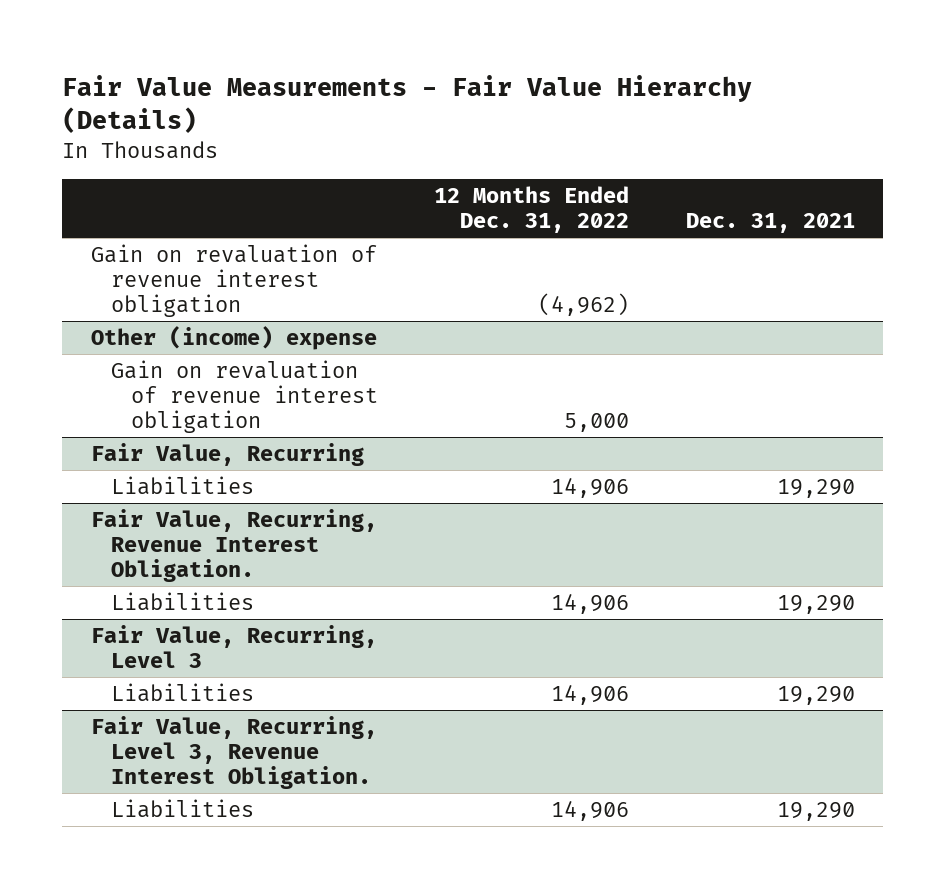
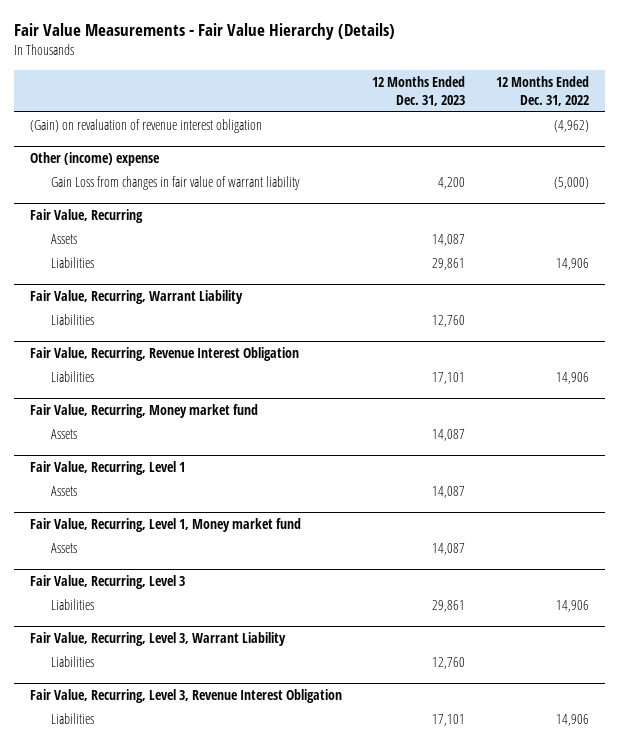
- | 12 Months Ended Dec. 31, 2022 | Dec. 31, 2021
+ | 12 Months Ended Dec. 31, 2023 | 12 Months Ended Dec. 31, 2022
- Gain on revaluation of revenue interest obligation | (4,962) |
+ (Gain) on revaluation of revenue interest obligation | | (4,962)
@ Other (income) expense
- Gain on revaluation of revenue interest obligation | 5,000 |
+ Gain Loss from changes in fair value of warrant liability | 4,200 | (5,000)
@ Fair Value, Recurring
+ Assets | 14,087 |
- Fair Value, Recurring, Revenue Interest Obligation.
+ Fair Value, Recurring, Warrant Liability
+ Liabilities | 12,760 |
+ Fair Value, Recurring, Revenue Interest Obligation
+ Fair Value, Recurring, Money market fund
+ Assets | 14,087 |
+ Fair Value, Recurring, Level 1
+ Assets | 14,087 |
+ Fair Value, Recurring, Level 1, Money market fund
+ Assets | 14,087 |
- Fair Value, Recurring, Level 3, Revenue Interest Obligation.
+ Fair Value, Recurring, Level 3, Warrant Liability
+ Liabilities | 12,760 |
+ Fair Value, Recurring, Level 3, Revenue Interest Obligation

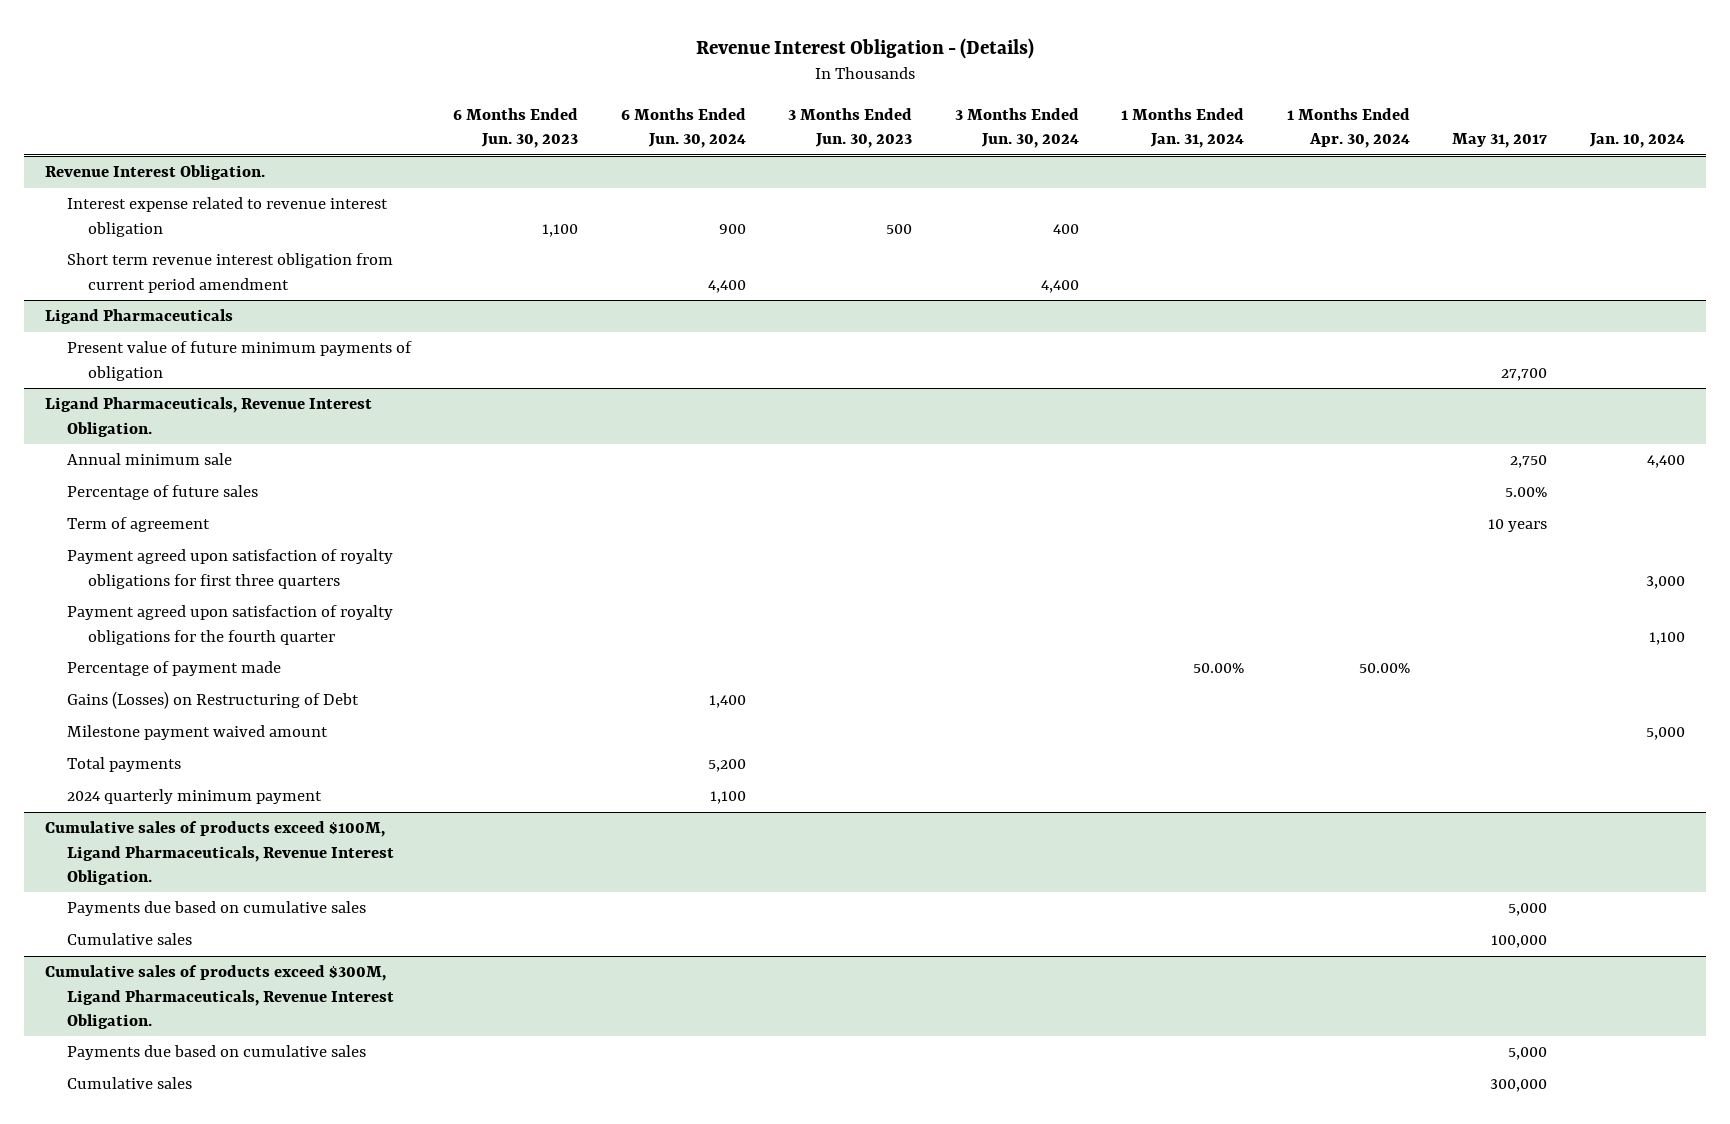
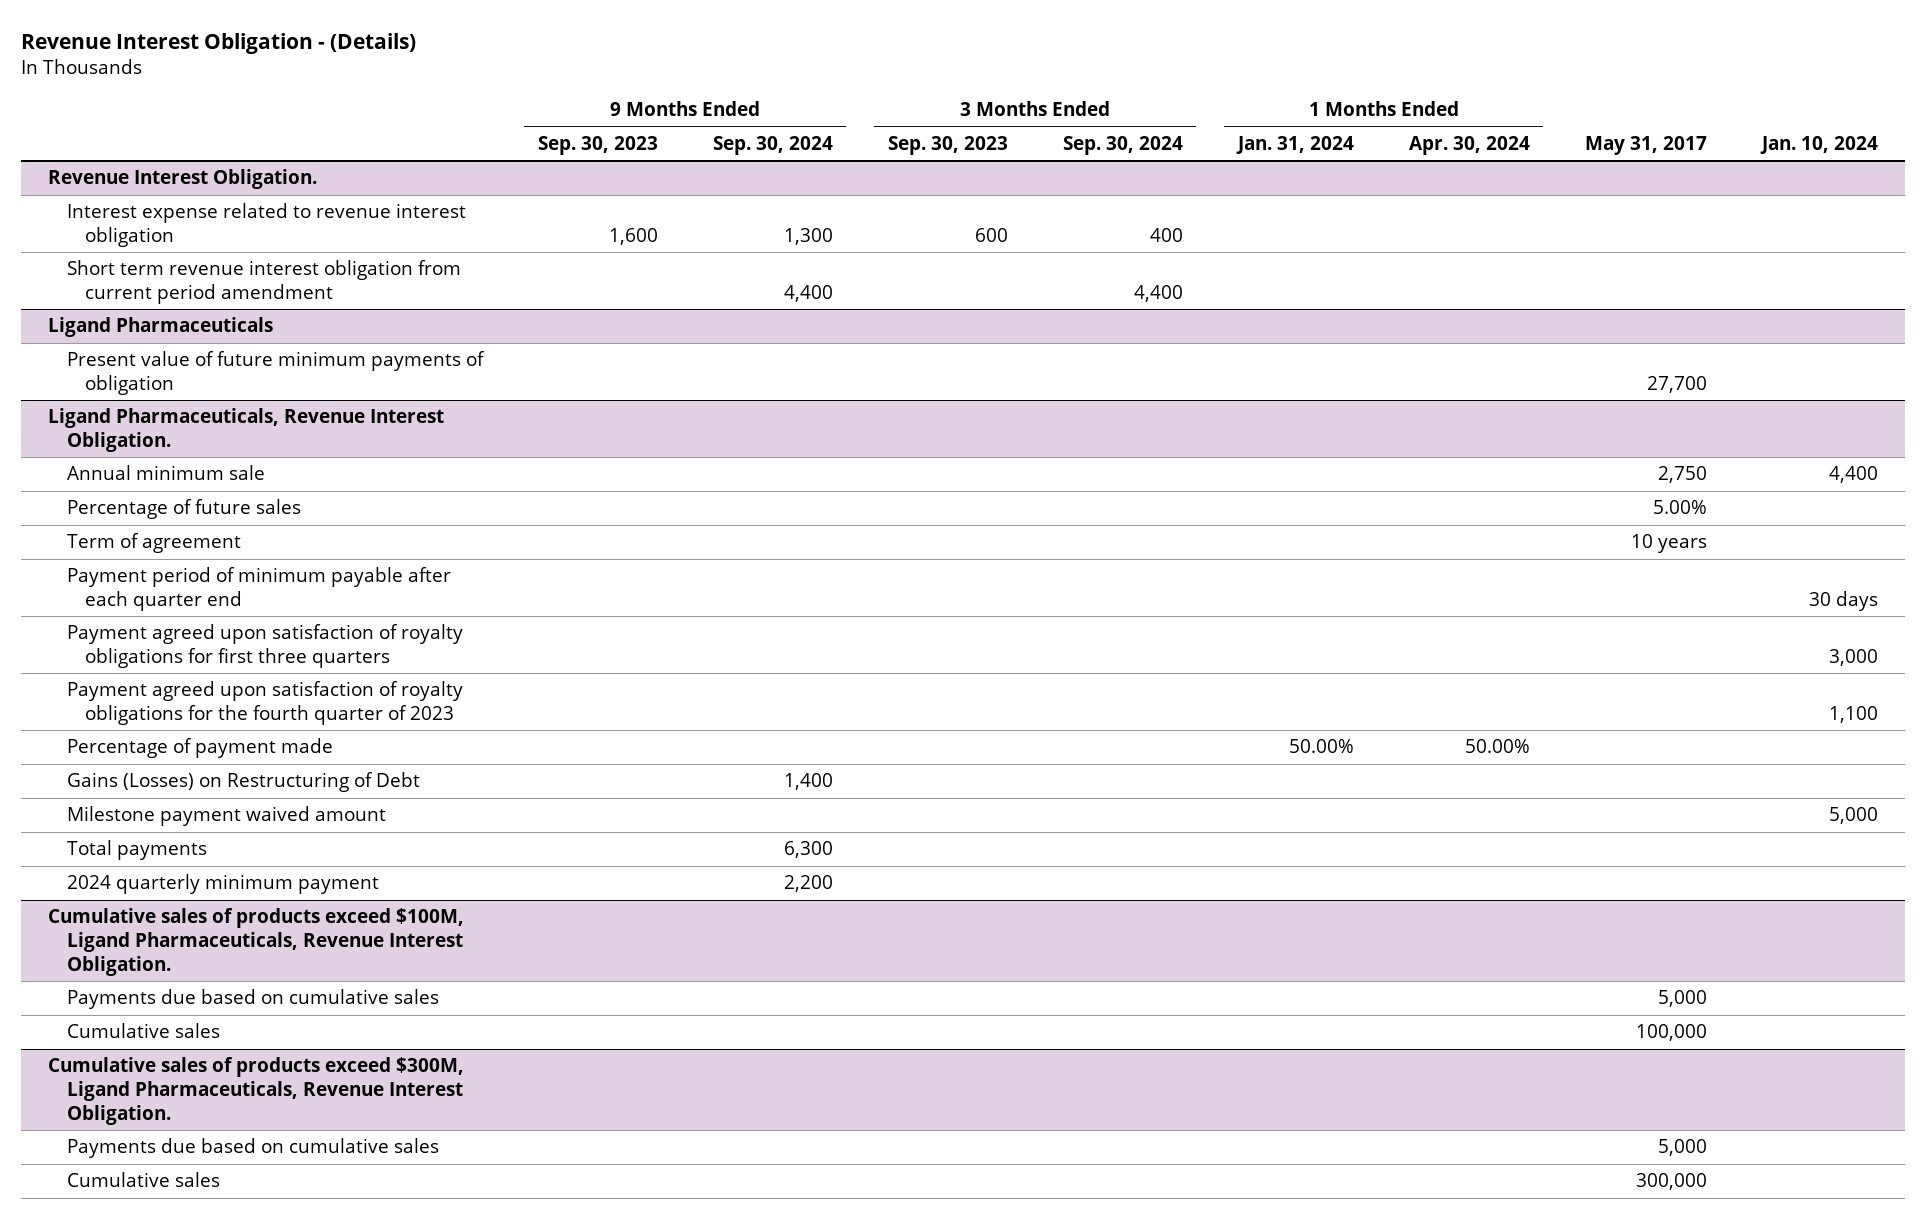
- | 6 Months Ended Jun. 30, 2023 | 6 Months Ended Jun. 30, 2024 | 3 Months Ended Jun. 30, 2023 | 3 Months Ended Jun. 30, 2024 | 1 Months Ended Jan. 31, 2024 | 1 Months Ended Apr. 30, 2024 | May 31, 2017 | Jan. 10, 2024
+ | 9 Months Ended Sep. 30, 2023 | 9 Months Ended Sep. 30, 2024 | 3 Months Ended Sep. 30, 2023 | 3 Months Ended Sep. 30, 2024 | 1 Months Ended Jan. 31, 2024 | 1 Months Ended Apr. 30, 2024 | May 31, 2017 | Jan. 10, 2024
@ Ligand Pharmaceuticals, Revenue Interest Obligation.
+ Payment period of minimum payable after each quarter end | | | | | | | | 30 days
- Payment agreed upon satisfaction of royalty obligations for the fourth quarter | | | | | | | | 1,100
+ Payment agreed upon satisfaction of royalty obligations for the fourth quarter of 2023 | | | | | | | | 1,100

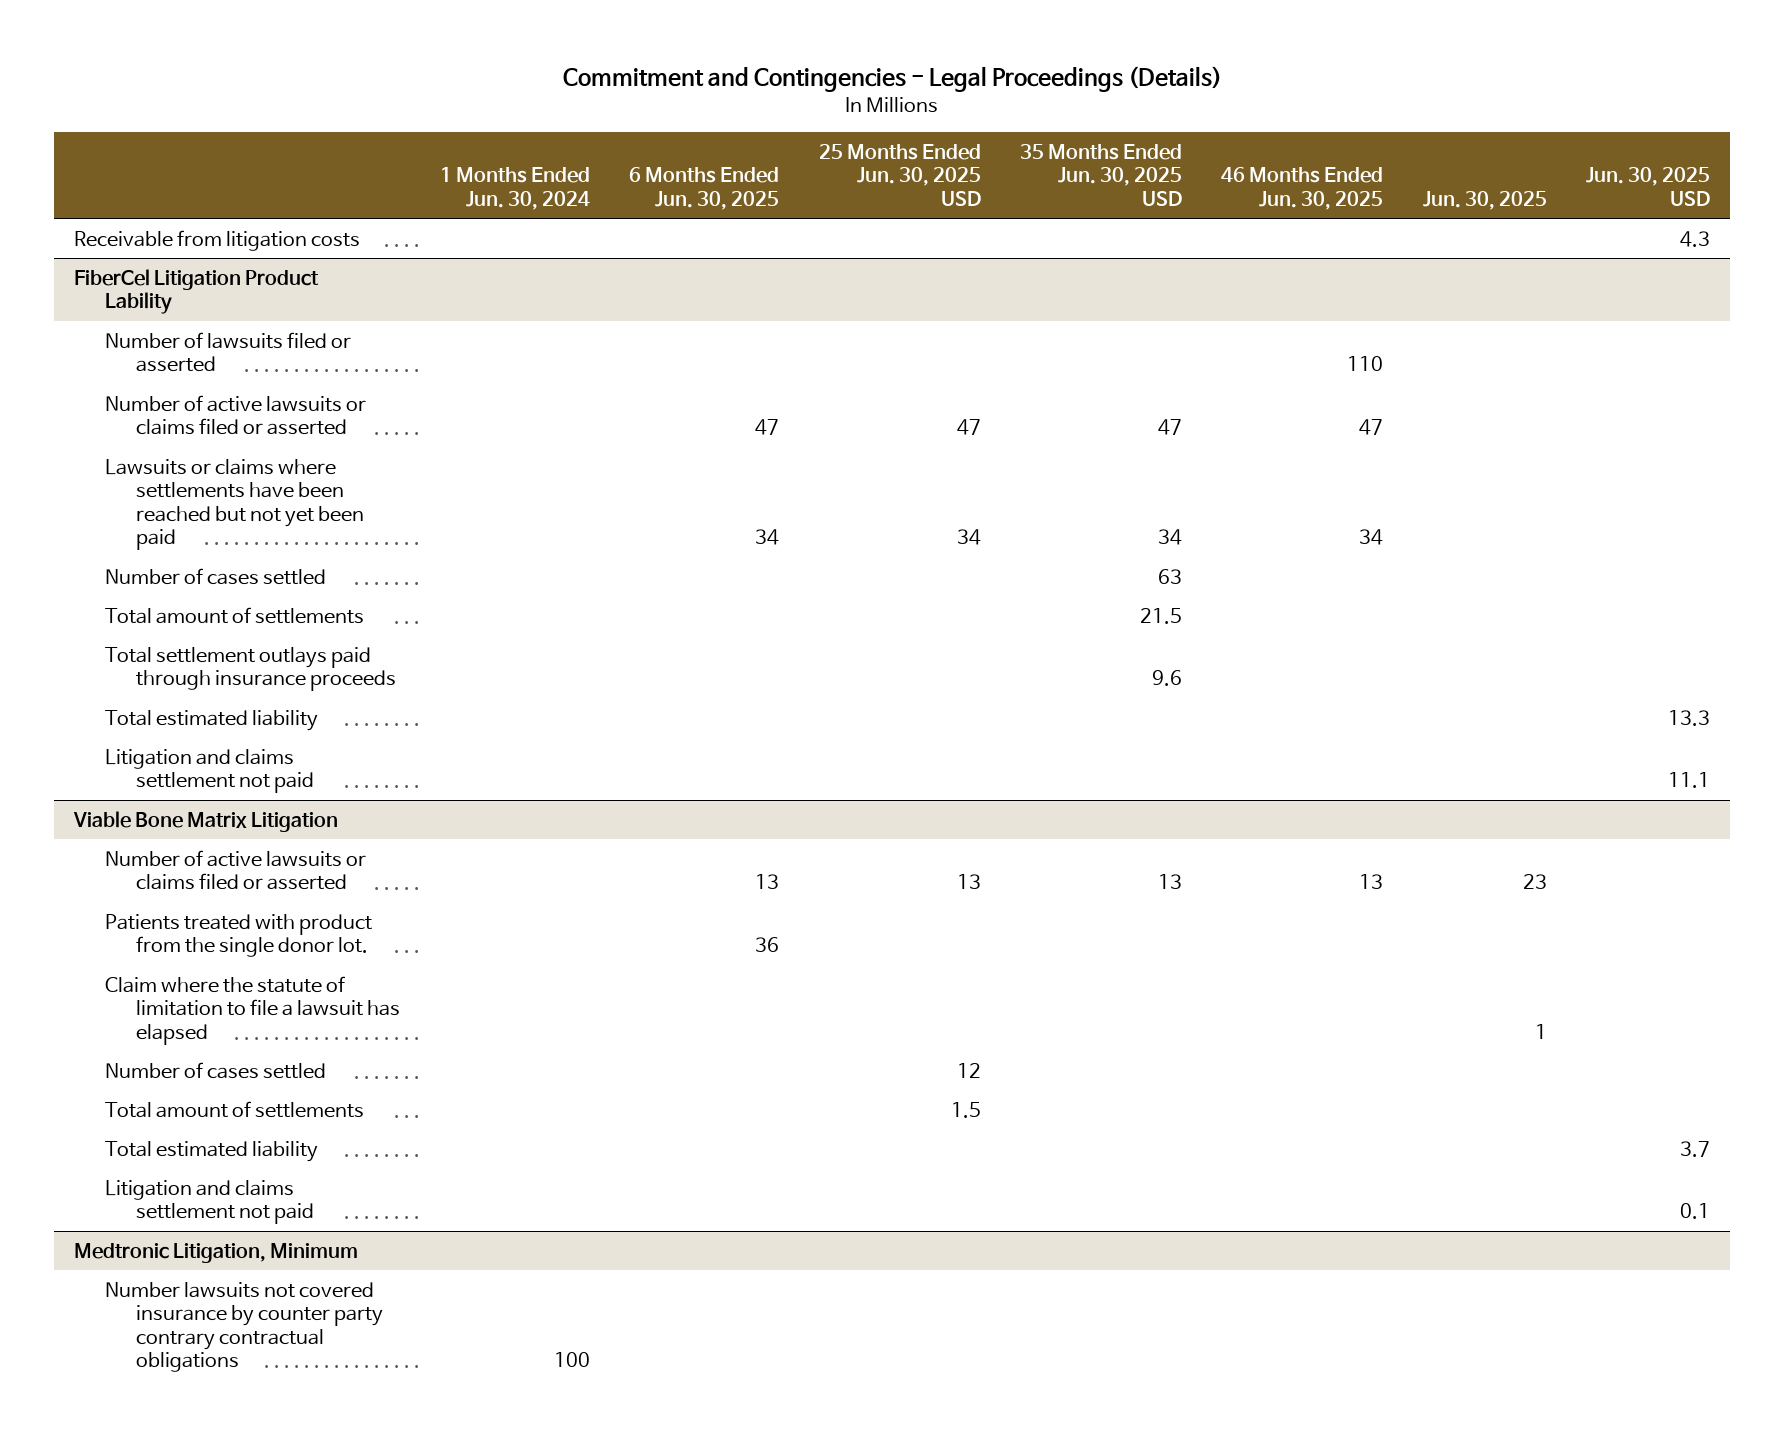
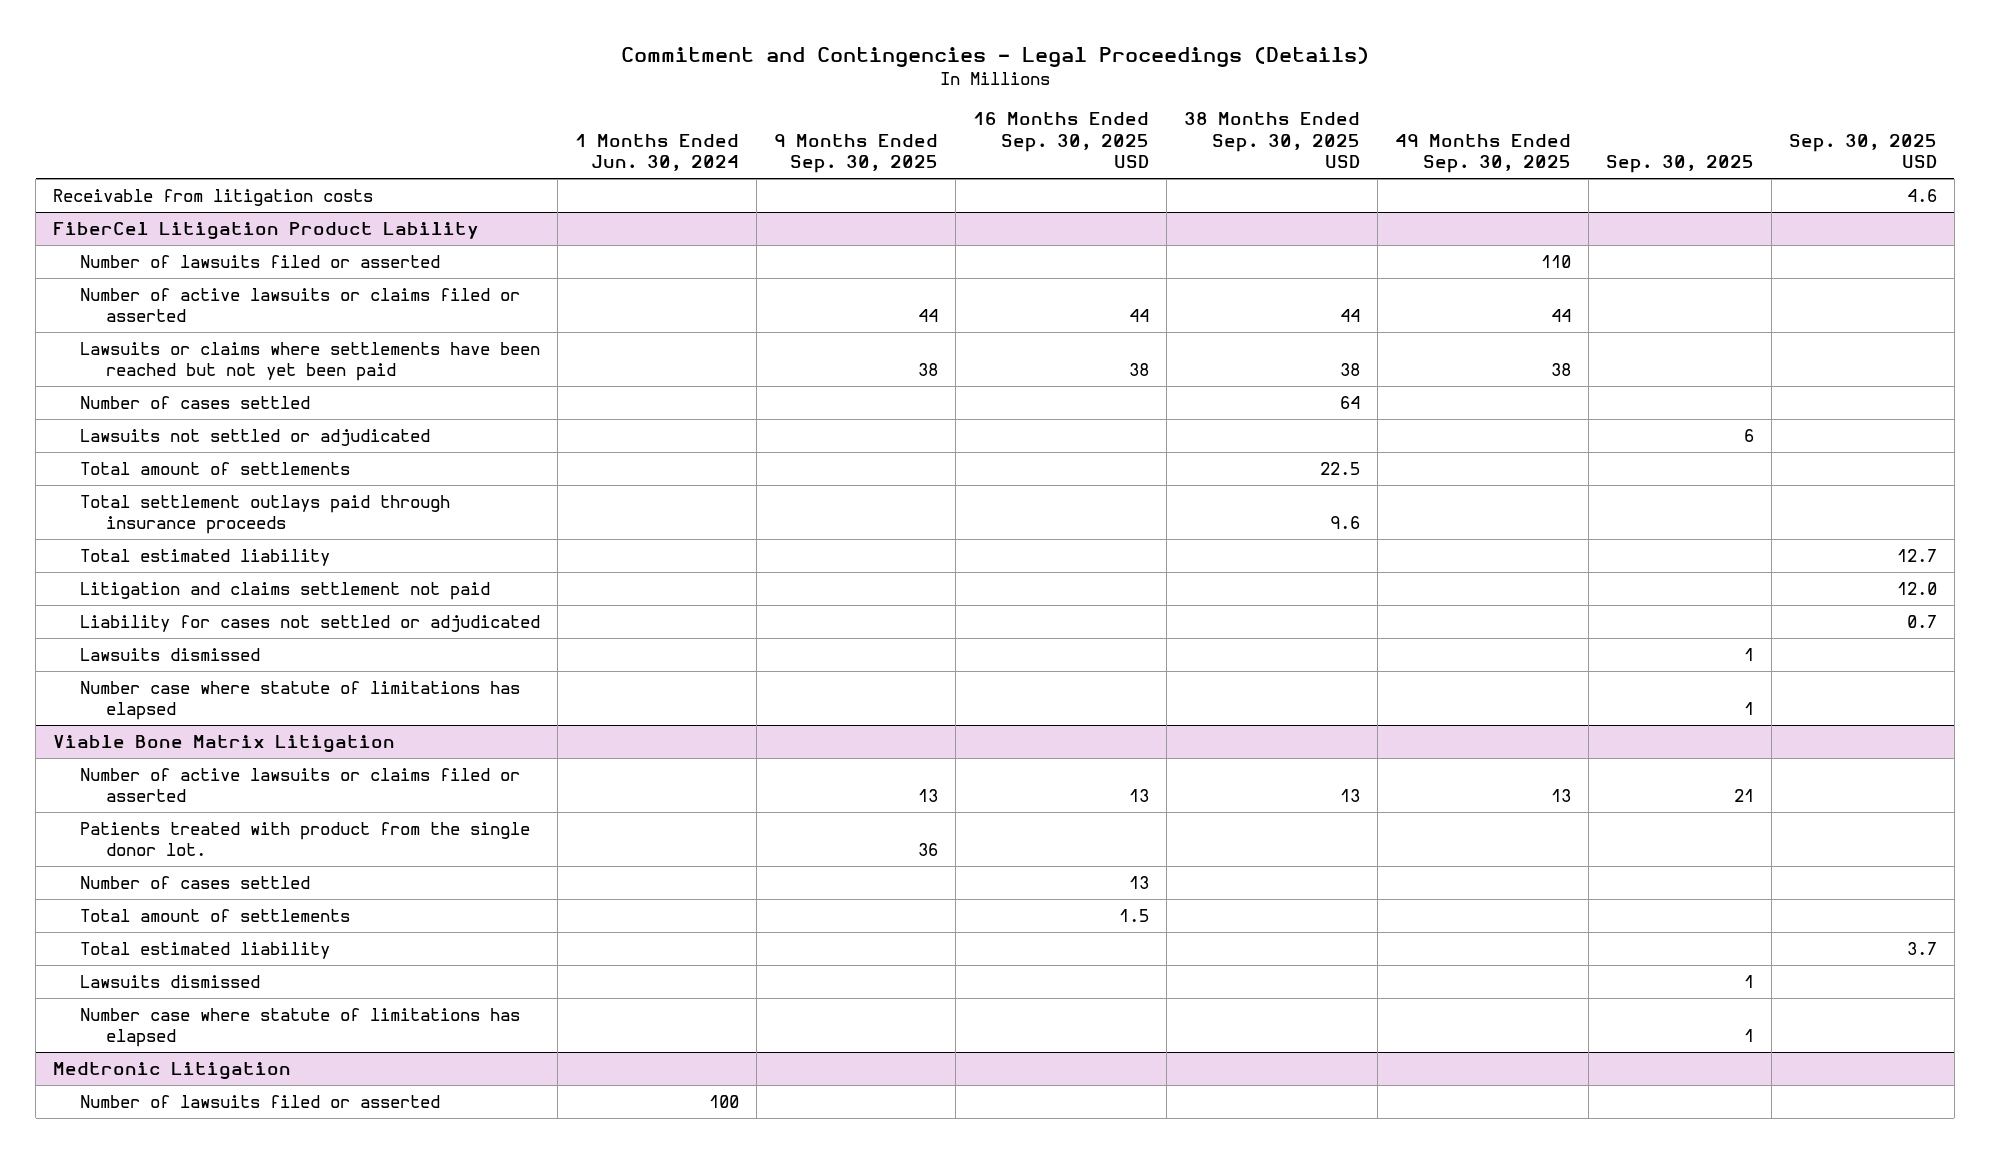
- | 1 Months Ended Jun. 30, 2024 | 6 Months Ended Jun. 30, 2025 | 25 Months Ended Jun. 30, 2025 USD | 35 Months Ended Jun. 30, 2025 USD | 46 Months Ended Jun. 30, 2025 | Jun. 30, 2025 | Jun. 30, 2025 USD
+ | 1 Months Ended Jun. 30, 2024 | 9 Months Ended Sep. 30, 2025 | 16 Months Ended Sep. 30, 2025 USD | 38 Months Ended Sep. 30, 2025 USD | 49 Months Ended Sep. 30, 2025 | Sep. 30, 2025 | Sep. 30, 2025 USD
@ FiberCel Litigation Product Lability
+ Lawsuits not settled or adjudicated | | | | | | 6 |
+ Liability for cases not settled or adjudicated | | | | | | | 0.7
+ Lawsuits dismissed | | | | | | 1 |
+ Number case where statute of limitations has elapsed | | | | | | 1 |
@ Viable Bone Matrix Litigation
- Claim where the statute of limitation to file a lawsuit has elapsed | | | | | | 1 |
- Litigation and claims settlement not paid | | | | | | | 0.1
- Medtronic Litigation, Minimum
- Number lawsuits not covered insurance by counter party contrary contractual obligations | 100 | | | | | |
@ Viable Bone Matrix Litigation
+ Lawsuits dismissed | | | | | | 1 |
+ Number case where statute of limitations has elapsed | | | | | | 1 |
+ Medtronic Litigation
+ Number of lawsuits filed or asserted | 100 | | | | | |

